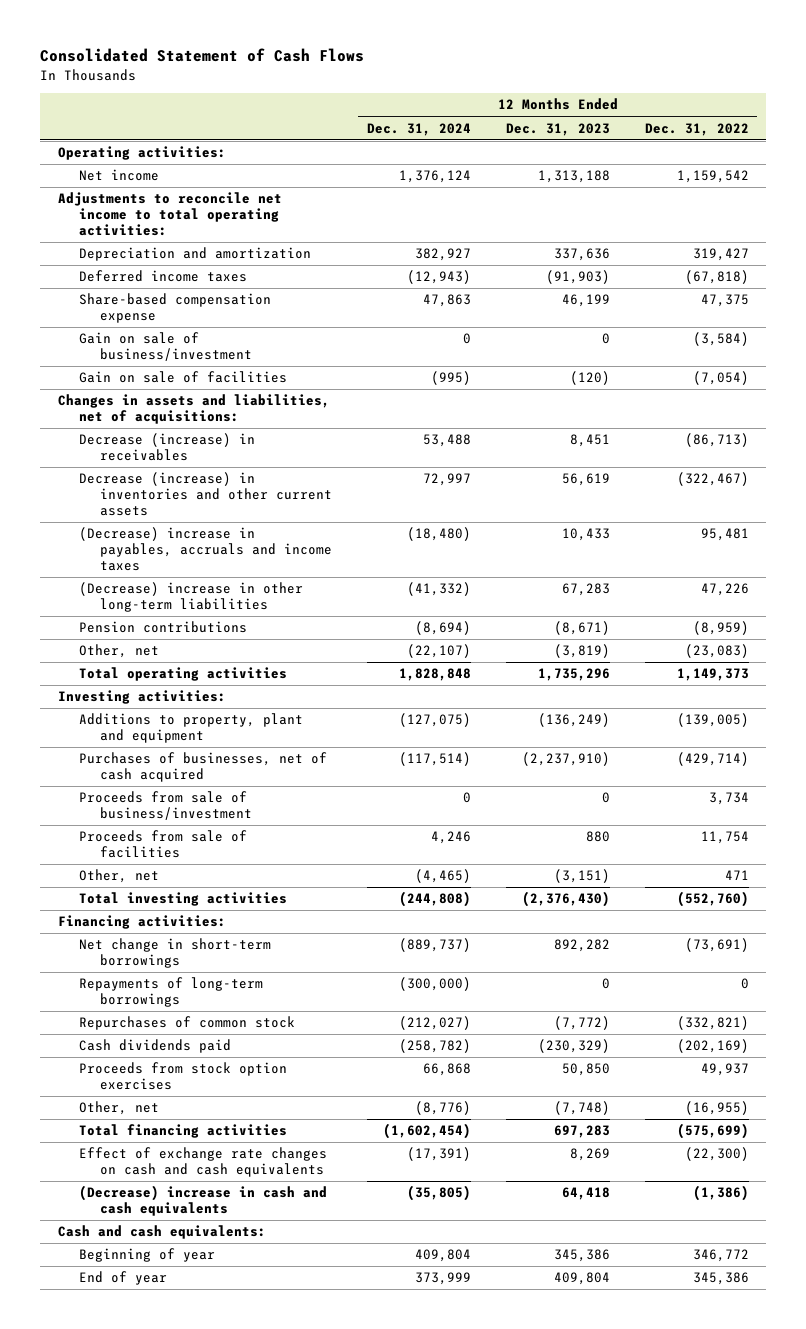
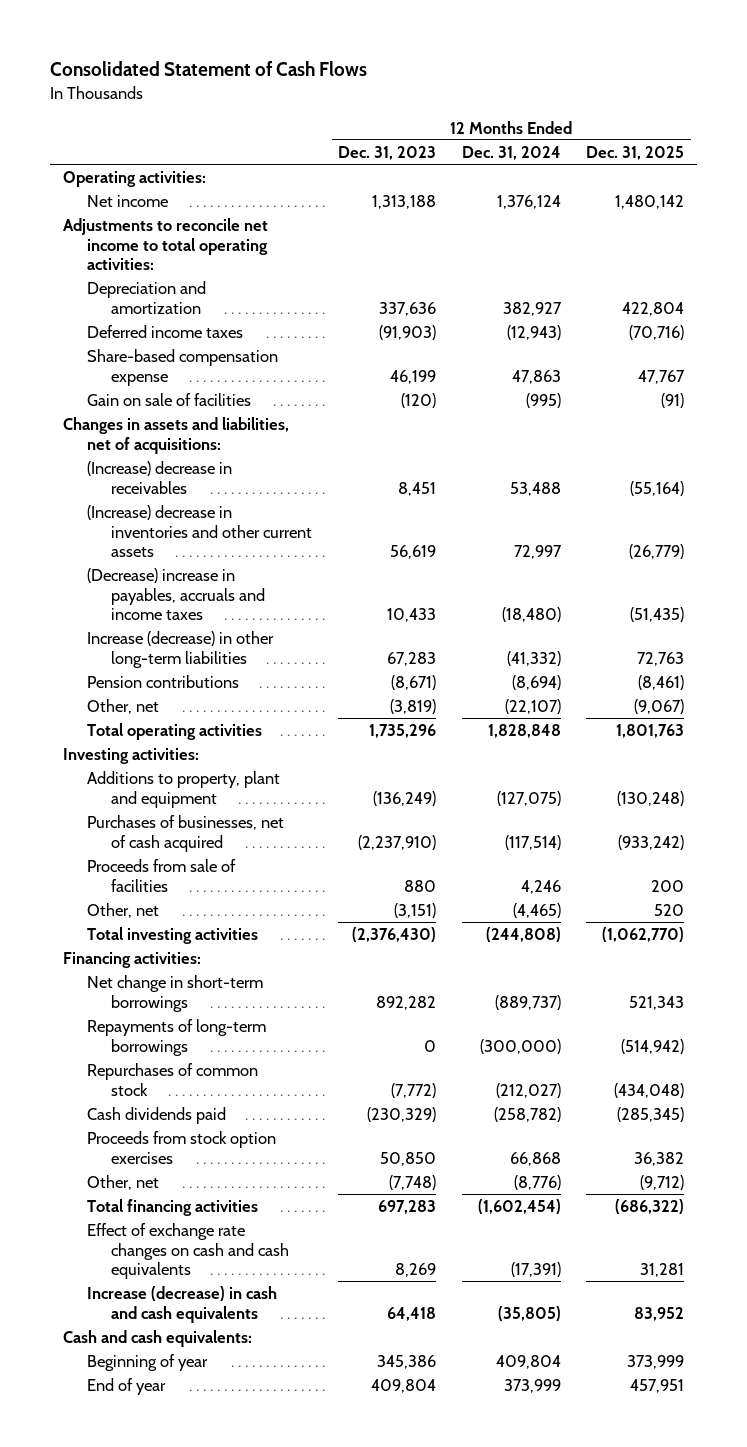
- | 12 Months Ended Dec. 31, 2024 | 12 Months Ended Dec. 31, 2023 | 12 Months Ended Dec. 31, 2022
+ | 12 Months Ended Dec. 31, 2023 | 12 Months Ended Dec. 31, 2024 | 12 Months Ended Dec. 31, 2025
- Gain on sale of business/investment | 0 | 0 | (3,584)
- Decrease (increase) in receivables | 53,488 | 8,451 | (86,713)
- Decrease (increase) in inventories and other current assets | 72,997 | 56,619 | (322,467)
+ (Increase) decrease in receivables | 8,451 | 53,488 | (55,164)
+ (Increase) decrease in inventories and other current assets | 56,619 | 72,997 | (26,779)
- (Decrease) increase in other long-term liabilities | (41,332) | 67,283 | 47,226
+ Increase (decrease) in other long-term liabilities | 67,283 | (41,332) | 72,763
- Proceeds from sale of business/investment | 0 | 0 | 3,734
- (Decrease) increase in cash and cash equivalents | (35,805) | 64,418 | (1,386)
+ Increase (decrease) in cash and cash equivalents | 64,418 | (35,805) | 83,952

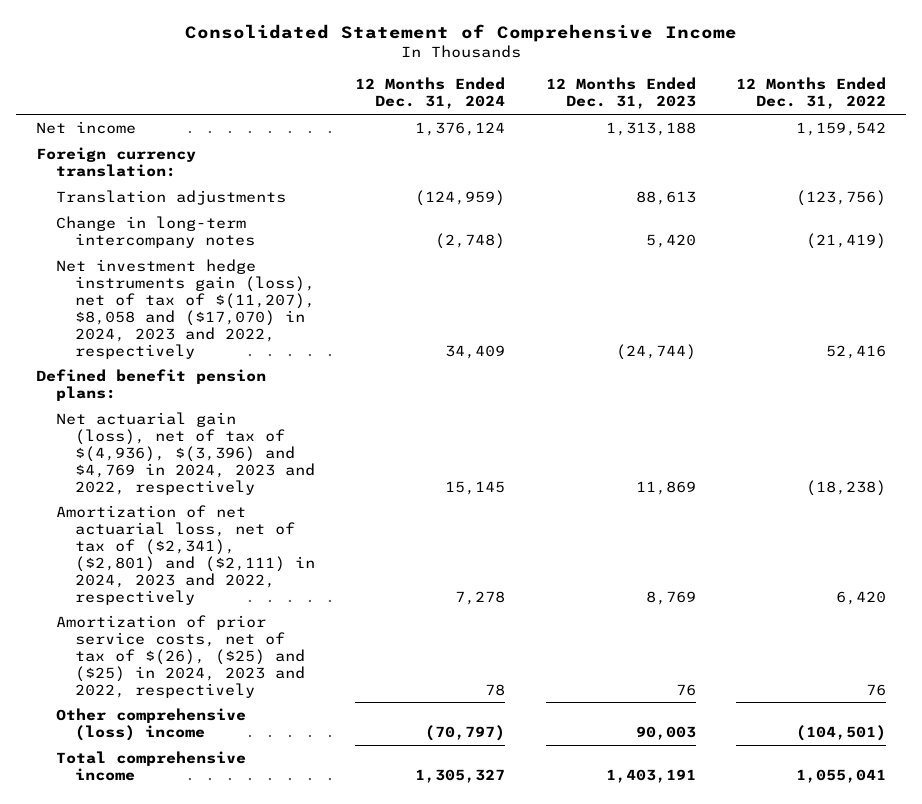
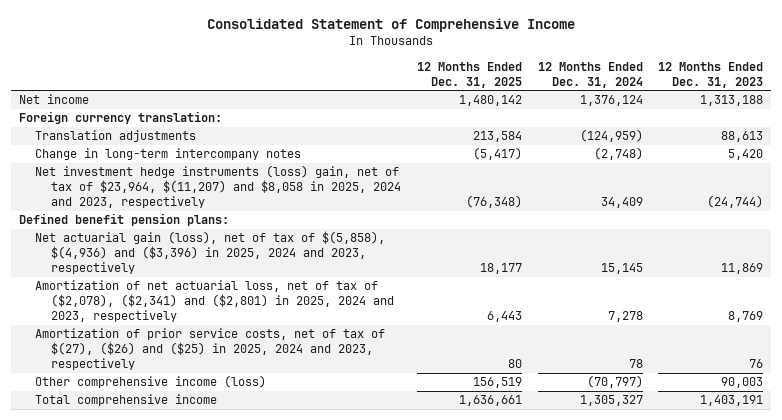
- | 12 Months Ended Dec. 31, 2024 | 12 Months Ended Dec. 31, 2023 | 12 Months Ended Dec. 31, 2022
+ | 12 Months Ended Dec. 31, 2025 | 12 Months Ended Dec. 31, 2024 | 12 Months Ended Dec. 31, 2023
- Net investment hedge instruments gain (loss), net of tax of $(11,207), $8,058 and ($17,070) in 2024, 2023 and 2022, respectively | 34,409 | (24,744) | 52,416
+ Net investment hedge instruments (loss) gain, net of tax of $23,964, $(11,207) and $8,058 in 2025, 2024 and 2023, respectively | (76,348) | 34,409 | (24,744)
- Net actuarial gain (loss), net of tax of $(4,936), $(3,396) and $4,769 in 2024, 2023 and 2022, respectively | 15,145 | 11,869 | (18,238)
- Amortization of net actuarial loss, net of tax of ($2,341), ($2,801) and ($2,111) in 2024, 2023 and 2022, respectively | 7,278 | 8,769 | 6,420
- Amortization of prior service costs, net of tax of $(26), ($25) and ($25) in 2024, 2023 and 2022, respectively | 78 | 76 | 76
- Other comprehensive (loss) income | (70,797) | 90,003 | (104,501)
+ Net actuarial gain (loss), net of tax of $(5,858), $(4,936) and ($3,396) in 2025, 2024 and 2023, respectively | 18,177 | 15,145 | 11,869
+ Amortization of net actuarial loss, net of tax of ($2,078), ($2,341) and ($2,801) in 2025, 2024 and 2023, respectively | 6,443 | 7,278 | 8,769
+ Amortization of prior service costs, net of tax of $(27), ($26) and ($25) in 2025, 2024 and 2023, respectively | 80 | 78 | 76
+ Other comprehensive income (loss) | 156,519 | (70,797) | 90,003

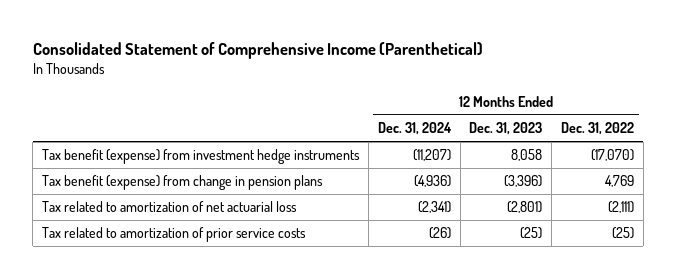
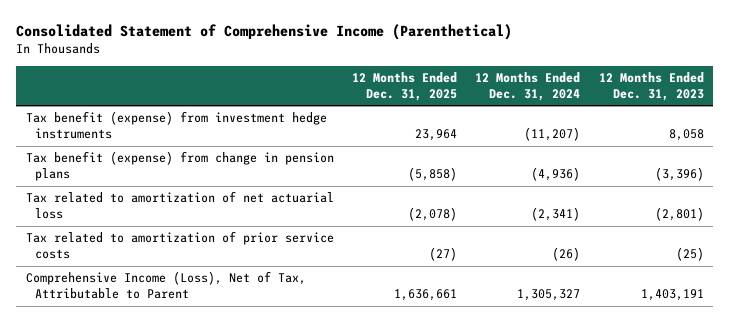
- | 12 Months Ended Dec. 31, 2024 | 12 Months Ended Dec. 31, 2023 | 12 Months Ended Dec. 31, 2022
+ | 12 Months Ended Dec. 31, 2025 | 12 Months Ended Dec. 31, 2024 | 12 Months Ended Dec. 31, 2023
+ Comprehensive Income (Loss), Net of Tax, Attributable to Parent | 1,636,661 | 1,305,327 | 1,403,191

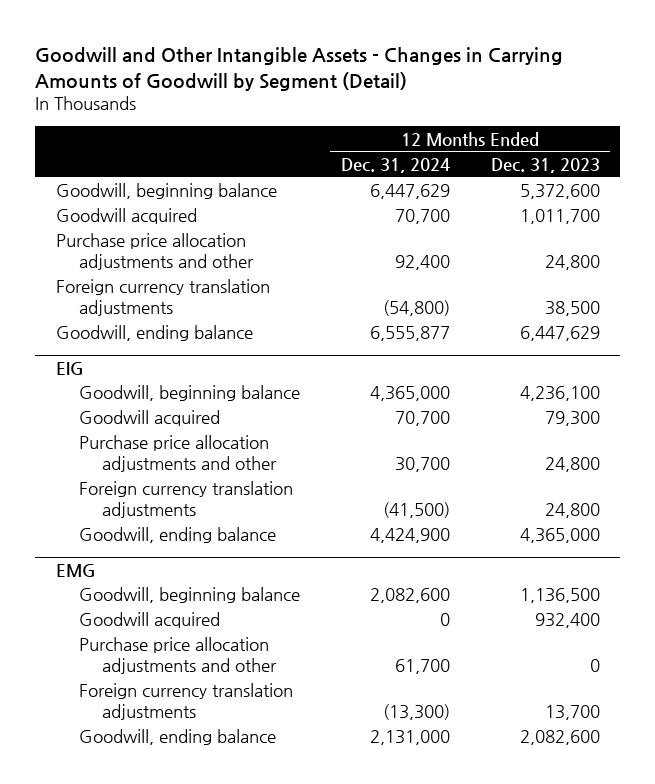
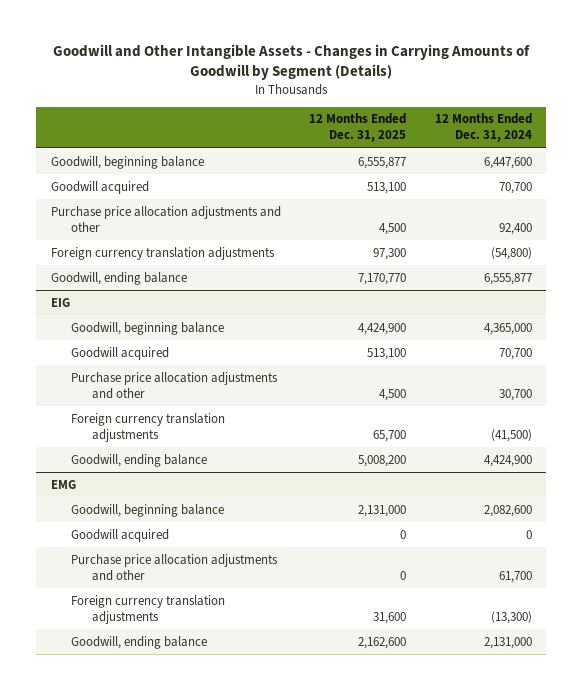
- Goodwill and Other Intangible Assets - Changes in Carrying Amounts of Goodwill by Segment (Detail)
+ Goodwill and Other Intangible Assets - Changes in Carrying Amounts of Goodwill by Segment (Details)
- | 12 Months Ended Dec. 31, 2024 | 12 Months Ended Dec. 31, 2023
+ | 12 Months Ended Dec. 31, 2025 | 12 Months Ended Dec. 31, 2024
- Goodwill, beginning balance | 6,447,629 | 5,372,600
+ Goodwill, beginning balance | 6,555,877 | 6,447,600

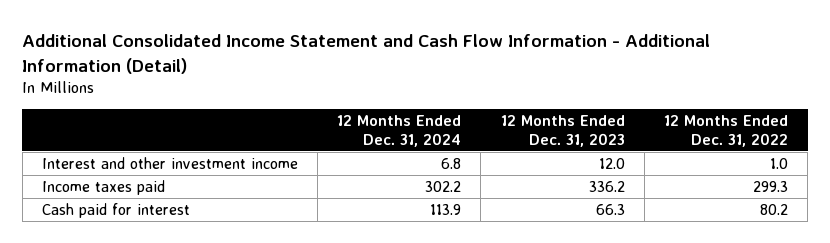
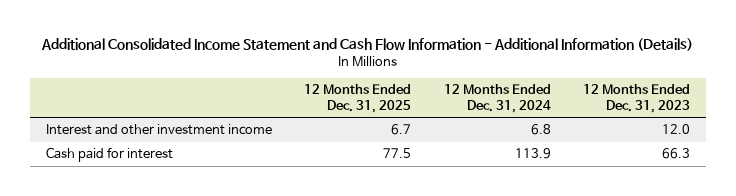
- Additional Consolidated Income Statement and Cash Flow Information - Additional Information (Detail)
+ Additional Consolidated Income Statement and Cash Flow Information - Additional Information (Details)
- | 12 Months Ended Dec. 31, 2024 | 12 Months Ended Dec. 31, 2023 | 12 Months Ended Dec. 31, 2022
+ | 12 Months Ended Dec. 31, 2025 | 12 Months Ended Dec. 31, 2024 | 12 Months Ended Dec. 31, 2023
- Income taxes paid | 302.2 | 336.2 | 299.3

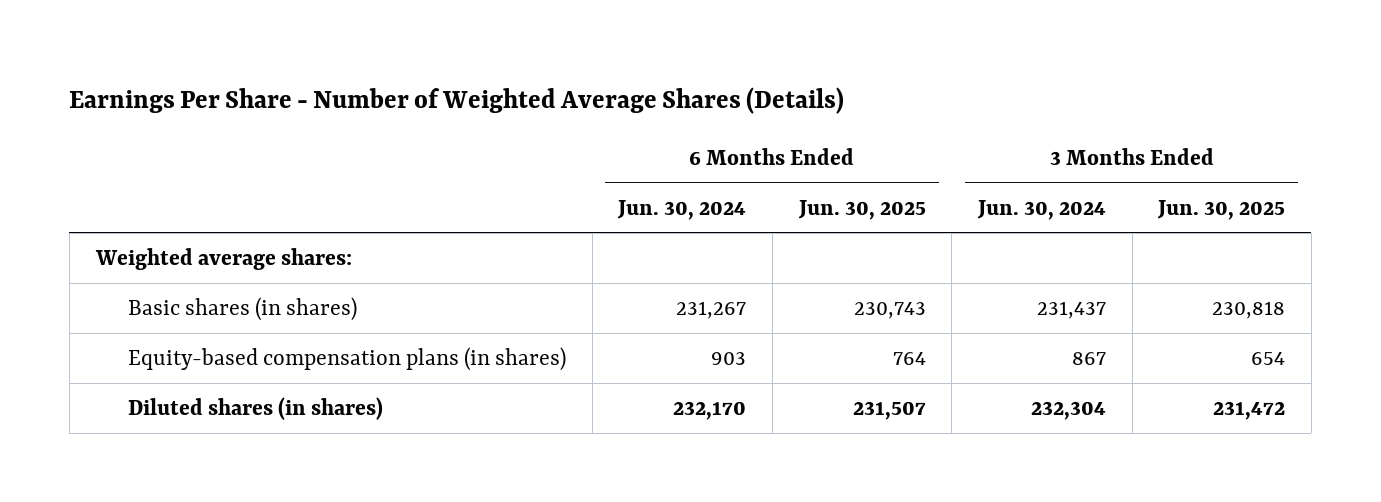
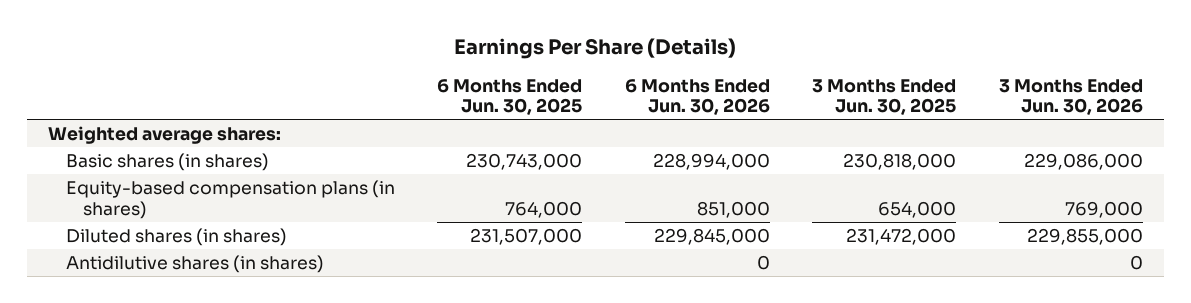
- Earnings Per Share - Number of Weighted Average Shares (Details)
+ Earnings Per Share (Details)
- | 6 Months Ended Jun. 30, 2024 | 6 Months Ended Jun. 30, 2025 | 3 Months Ended Jun. 30, 2024 | 3 Months Ended Jun. 30, 2025
+ | 6 Months Ended Jun. 30, 2025 | 6 Months Ended Jun. 30, 2026 | 3 Months Ended Jun. 30, 2025 | 3 Months Ended Jun. 30, 2026
- Basic shares (in shares) | 231,267 | 230,743 | 231,437 | 230,818
- Equity-based compensation plans (in shares) | 903 | 764 | 867 | 654
- Diluted shares (in shares) | 232,170 | 231,507 | 232,304 | 231,472
+ Basic shares (in shares) | 230,743,000 | 228,994,000 | 230,818,000 | 229,086,000
+ Equity-based compensation plans (in shares) | 764,000 | 851,000 | 654,000 | 769,000
+ Diluted shares (in shares) | 231,507,000 | 229,845,000 | 231,472,000 | 229,855,000
+ Antidilutive shares (in shares) | | 0 | | 0

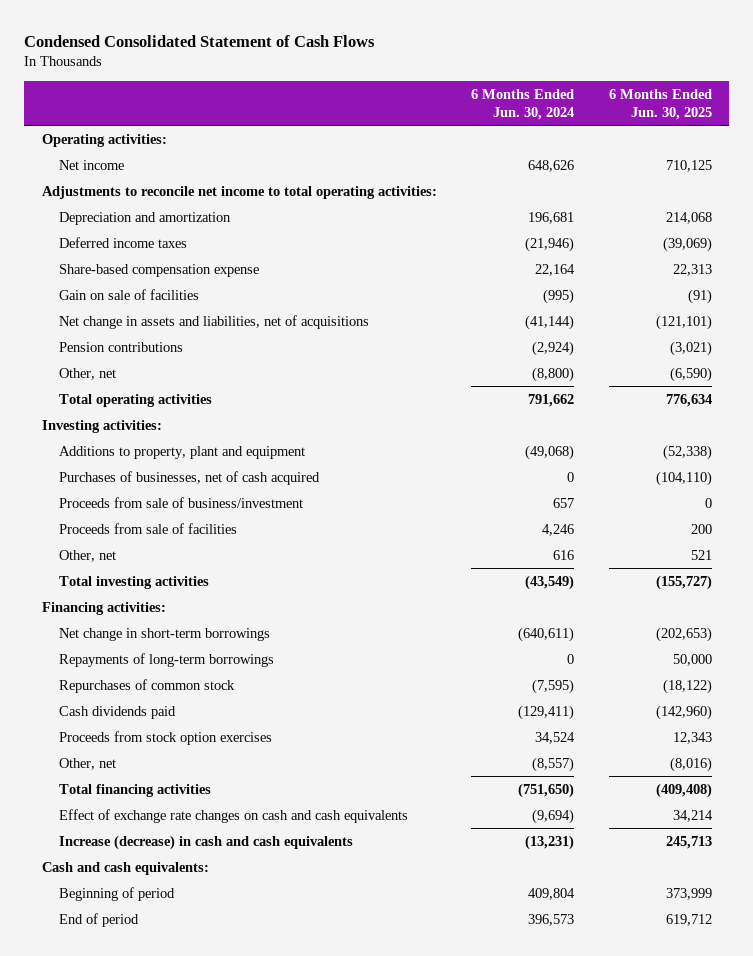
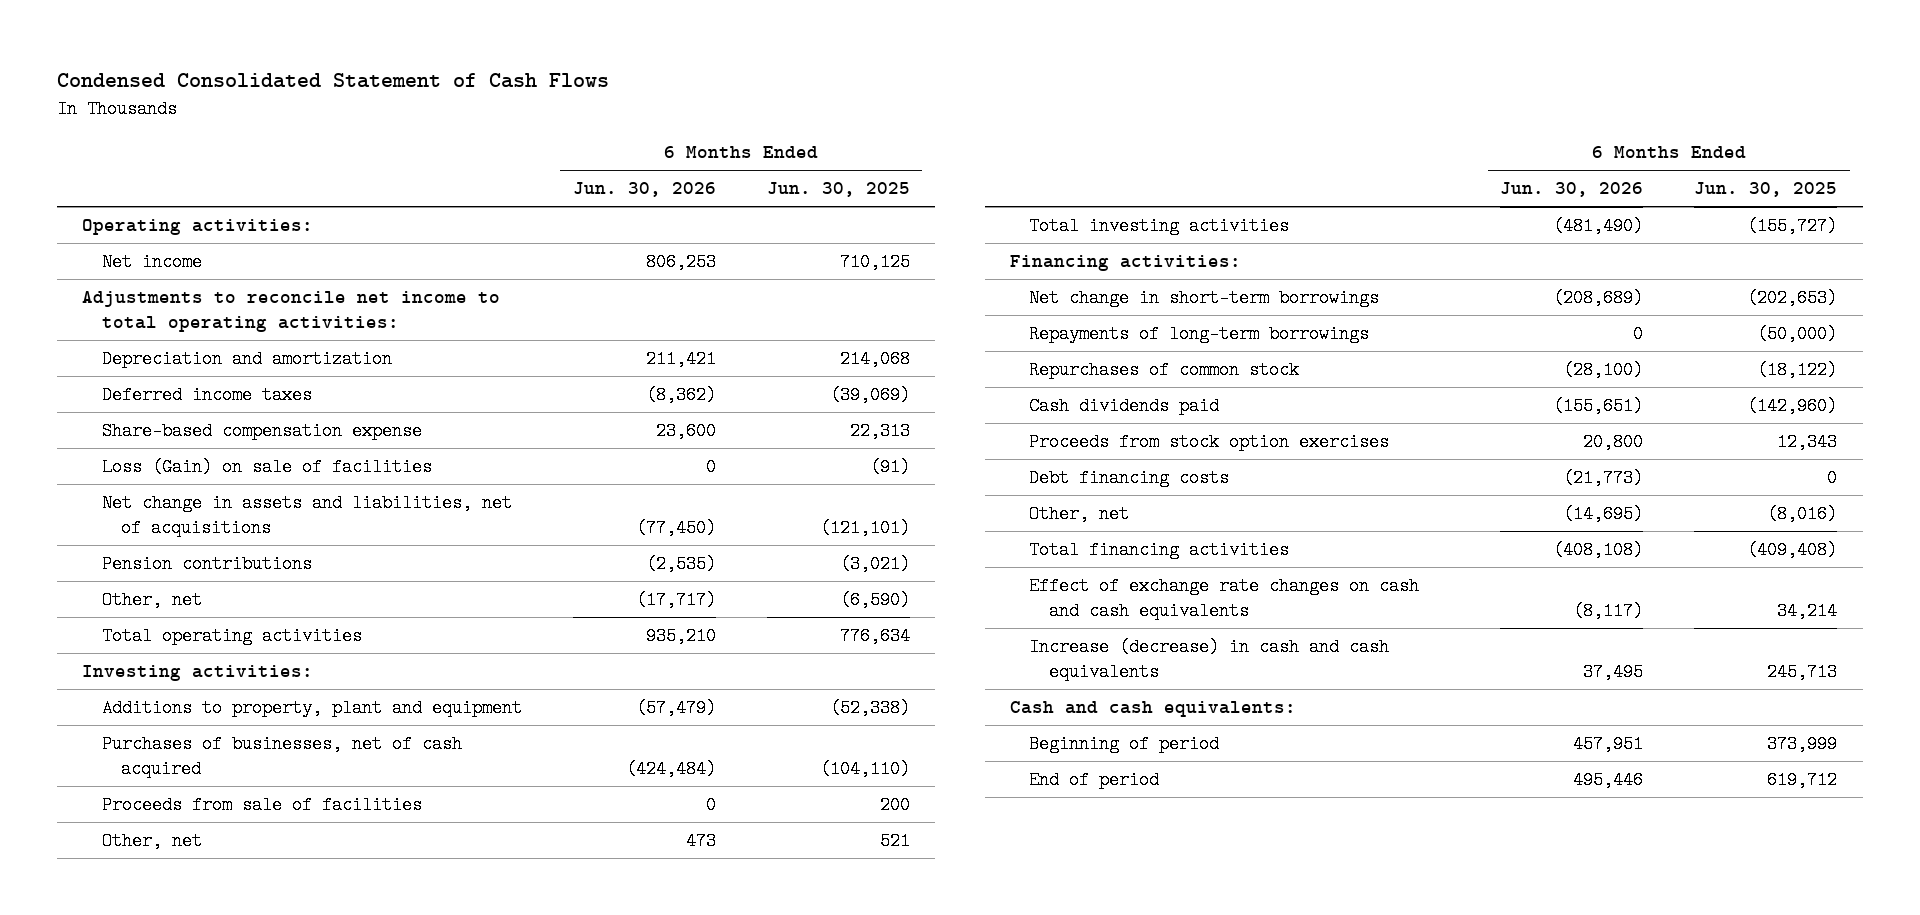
- | 6 Months Ended Jun. 30, 2024 | 6 Months Ended Jun. 30, 2025
+ | 6 Months Ended Jun. 30, 2026 | 6 Months Ended Jun. 30, 2025
- Gain on sale of facilities | (995) | (91)
+ Loss (Gain) on sale of facilities | 0 | (91)
- Proceeds from sale of business/investment | 657 | 0
- Repayments of long-term borrowings | 0 | 50,000
+ Repayments of long-term borrowings | 0 | (50,000)
+ Debt financing costs | (21,773) | 0

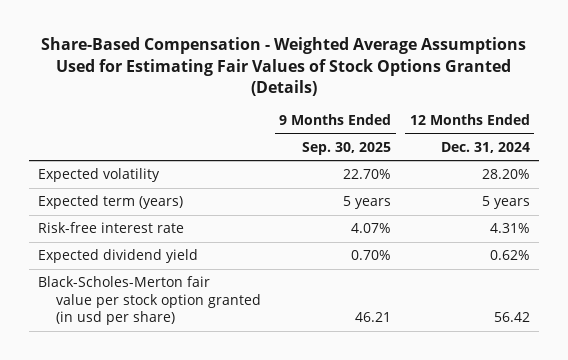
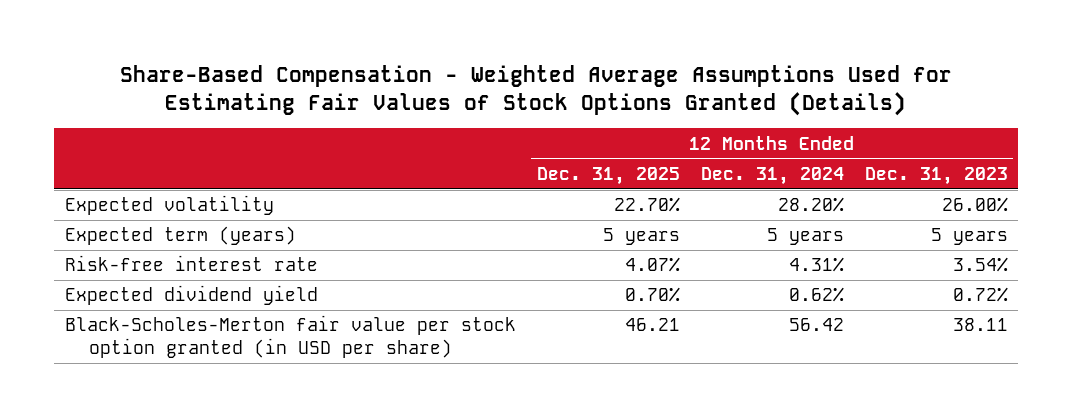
- | 9 Months Ended Sep. 30, 2025 | 12 Months Ended Dec. 31, 2024
+ | 12 Months Ended Dec. 31, 2025 | 12 Months Ended Dec. 31, 2024 | 12 Months Ended Dec. 31, 2023
- Black-Scholes-Merton fair value per stock option granted (in usd per share) | 46.21 | 56.42
+ Black-Scholes-Merton fair value per stock option granted (in USD per share) | 46.21 | 56.42 | 38.11

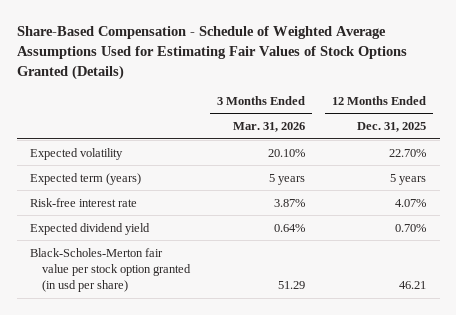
- Share-Based Compensation - Weighted Average Assumptions Used for Estimating Fair Values of Stock Options Granted (Details)
+ Share-Based Compensation - Schedule of Weighted Average Assumptions Used for Estimating Fair Values of Stock Options Granted (Details)
- | 12 Months Ended Dec. 31, 2025 | 12 Months Ended Dec. 31, 2024 | 12 Months Ended Dec. 31, 2023
+ | 3 Months Ended Mar. 31, 2026 | 12 Months Ended Dec. 31, 2025
- Black-Scholes-Merton fair value per stock option granted (in USD per share) | 46.21 | 56.42 | 38.11
+ Black-Scholes-Merton fair value per stock option granted (in usd per share) | 51.29 | 46.21

